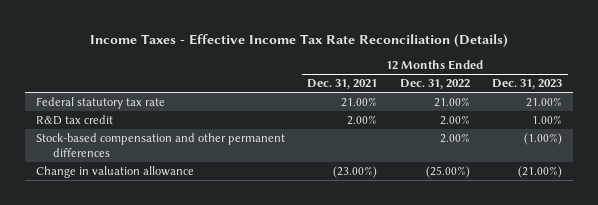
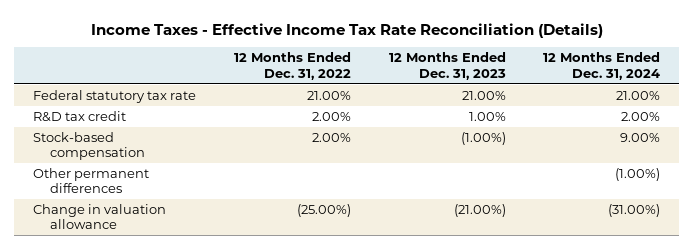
- | 12 Months Ended Dec. 31, 2021 | 12 Months Ended Dec. 31, 2022 | 12 Months Ended Dec. 31, 2023
+ | 12 Months Ended Dec. 31, 2022 | 12 Months Ended Dec. 31, 2023 | 12 Months Ended Dec. 31, 2024
- Stock-based compensation and other permanent differences | | 2.00% | (1.00%)
+ Stock-based compensation | 2.00% | (1.00%) | 9.00%
+ Other permanent differences | | | (1.00%)

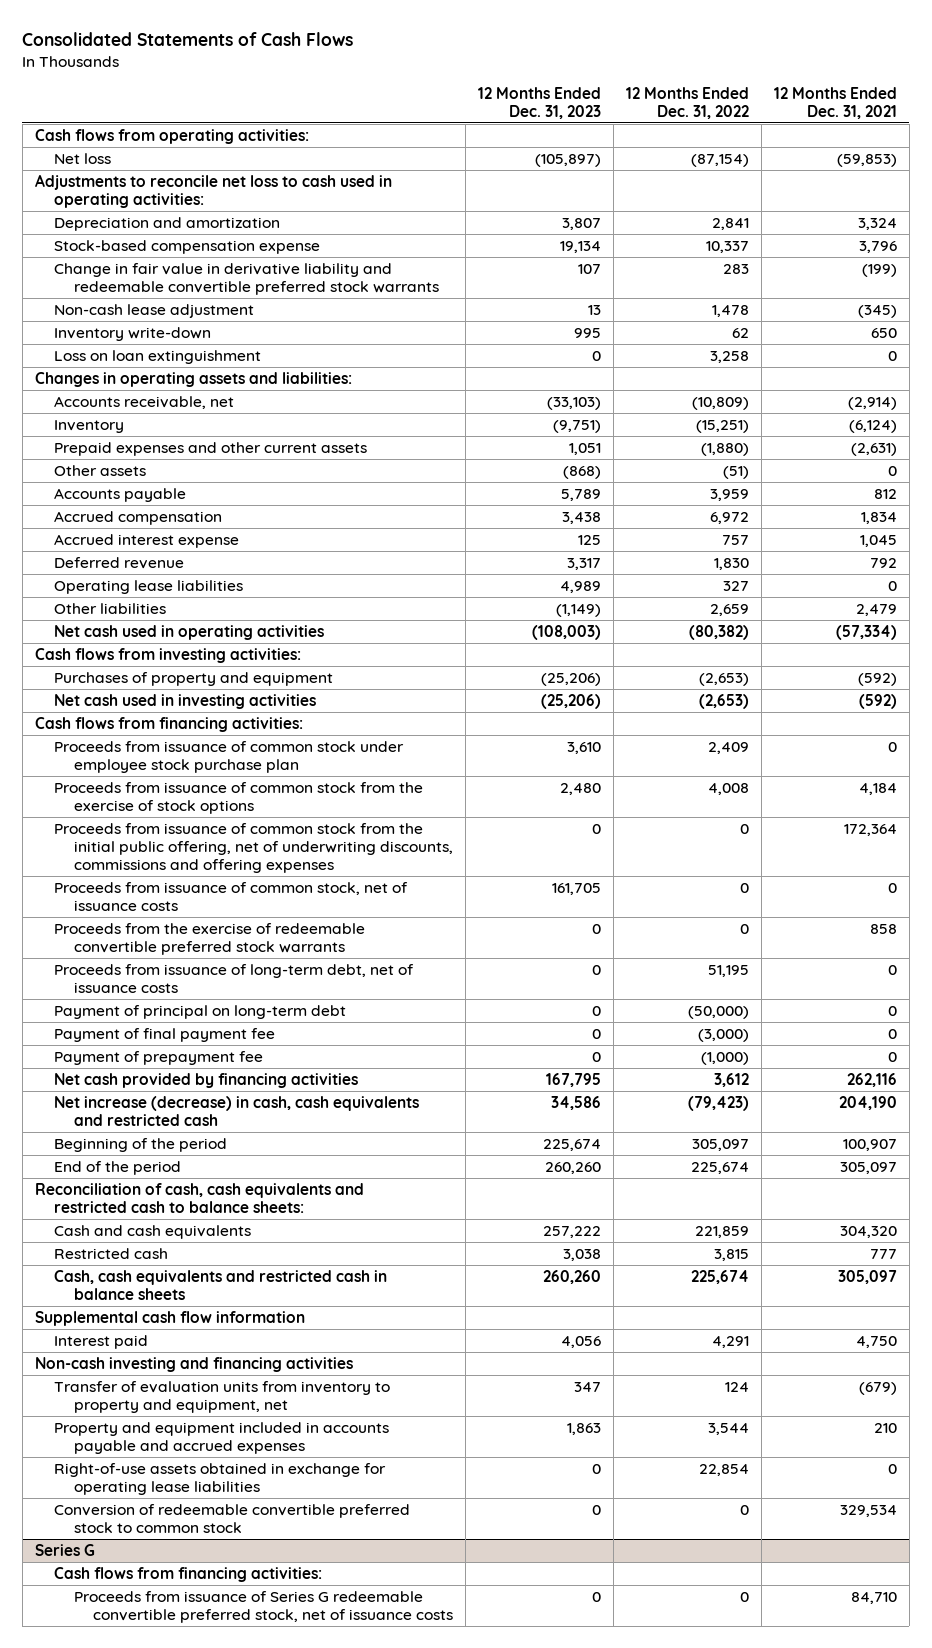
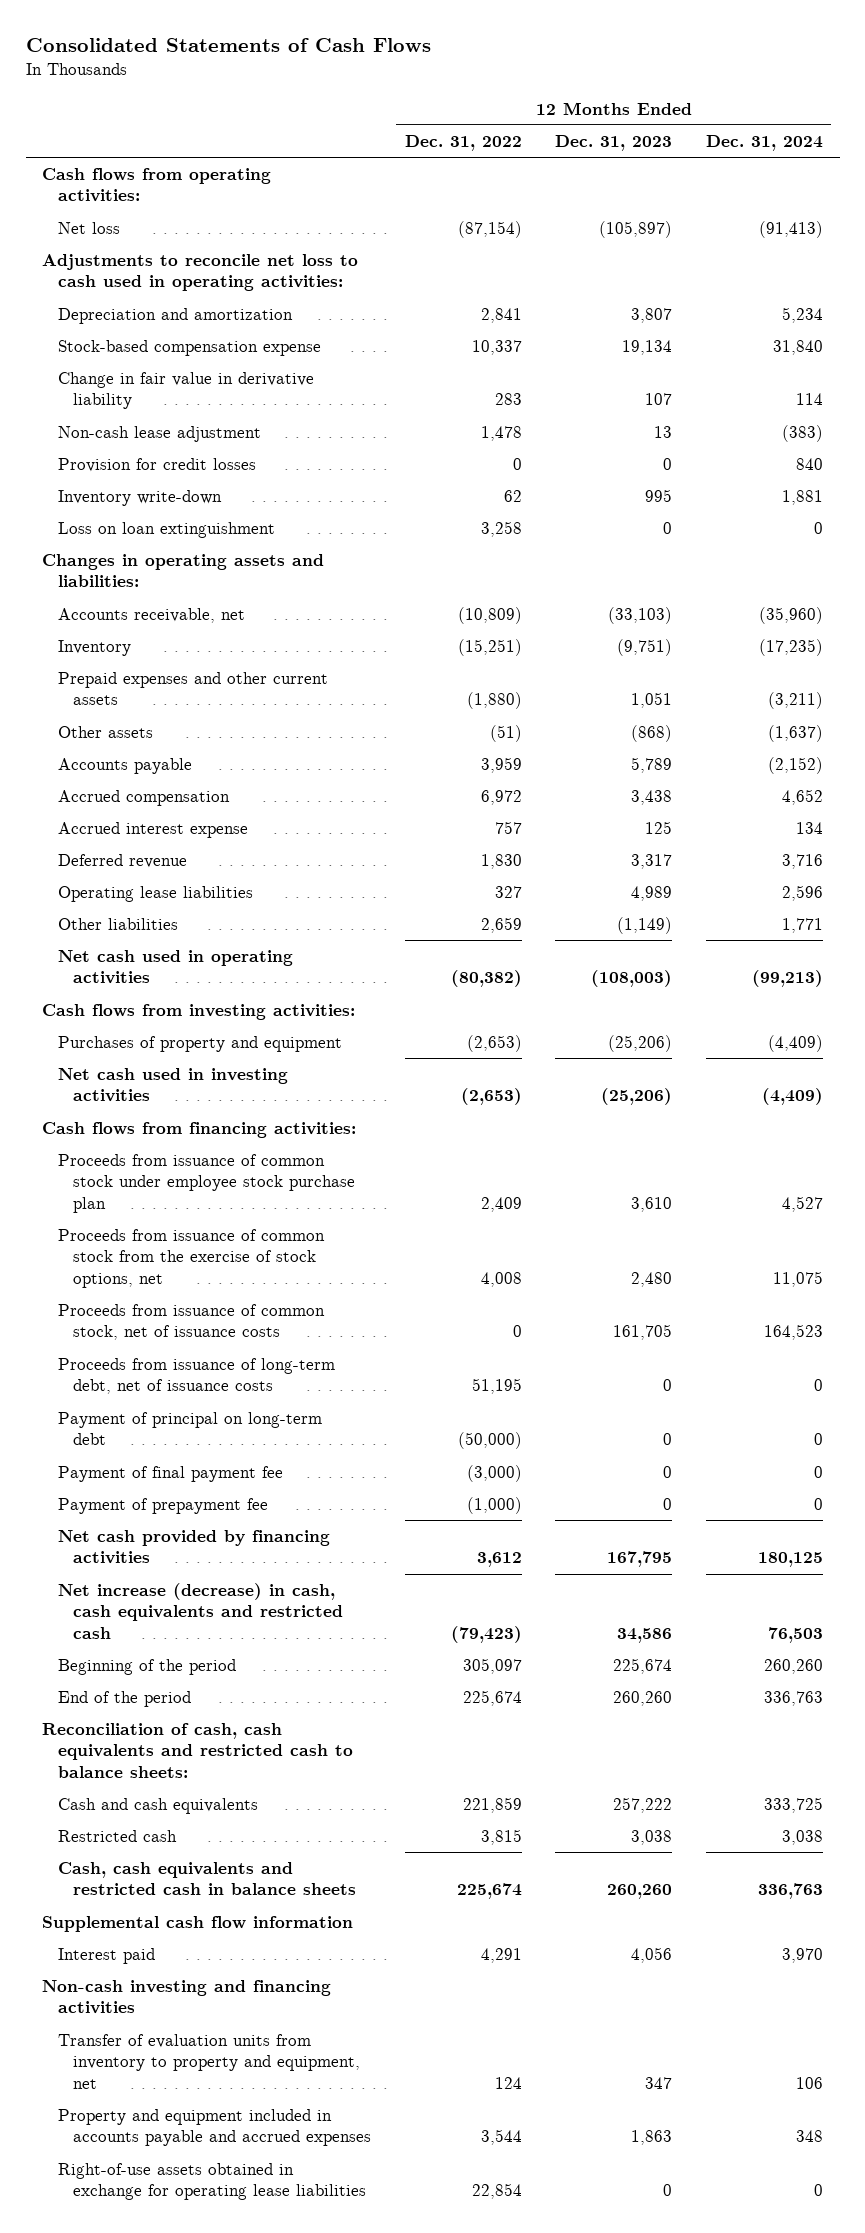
- | 12 Months Ended Dec. 31, 2023 | 12 Months Ended Dec. 31, 2022 | 12 Months Ended Dec. 31, 2021
+ | 12 Months Ended Dec. 31, 2022 | 12 Months Ended Dec. 31, 2023 | 12 Months Ended Dec. 31, 2024
- Change in fair value in derivative liability and redeemable convertible preferred stock warrants | 107 | 283 | (199)
+ Change in fair value in derivative liability | 283 | 107 | 114
+ Provision for credit losses | 0 | 0 | 840
- Proceeds from issuance of common stock from the exercise of stock options | 2,480 | 4,008 | 4,184
- Proceeds from issuance of common stock from the initial public offering, net of underwriting discounts, commissions and offering expenses | 0 | 0 | 172,364
+ Proceeds from issuance of common stock from the exercise of stock options, net | 4,008 | 2,480 | 11,075
- Proceeds from the exercise of redeemable convertible preferred stock warrants | 0 | 0 | 858
- Conversion of redeemable convertible preferred stock to common stock | 0 | 0 | 329,534
- Series G
- Cash flows from financing activities:
- Proceeds from issuance of Series G redeemable convertible preferred stock, net of issuance costs | 0 | 0 | 84,710

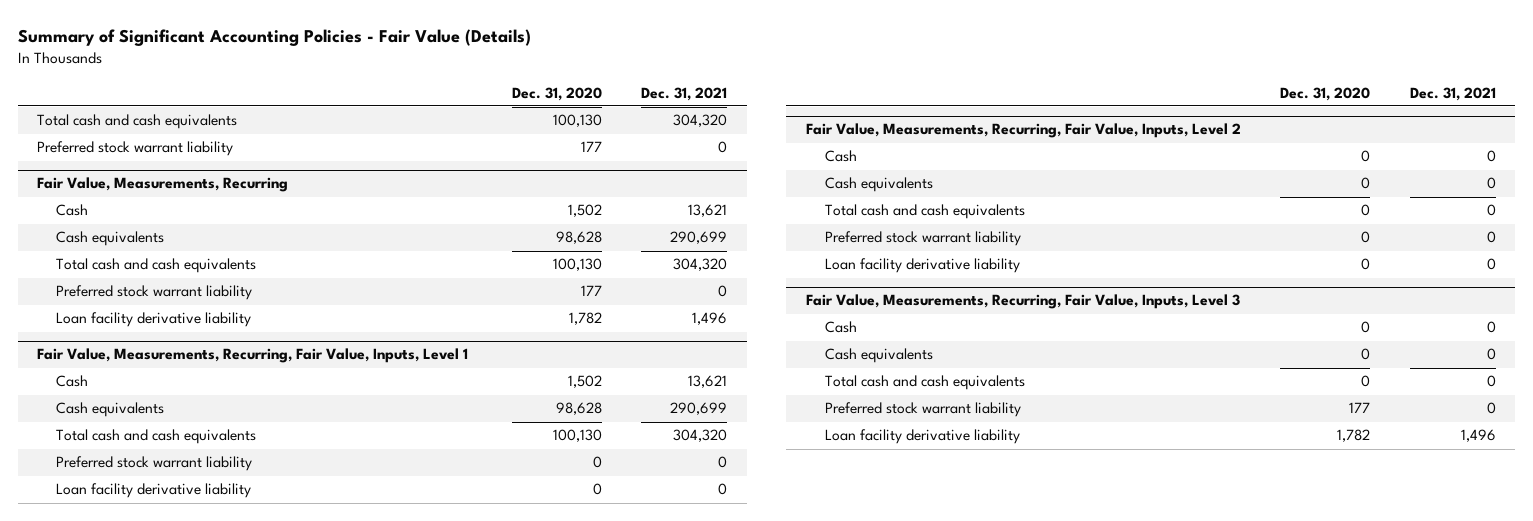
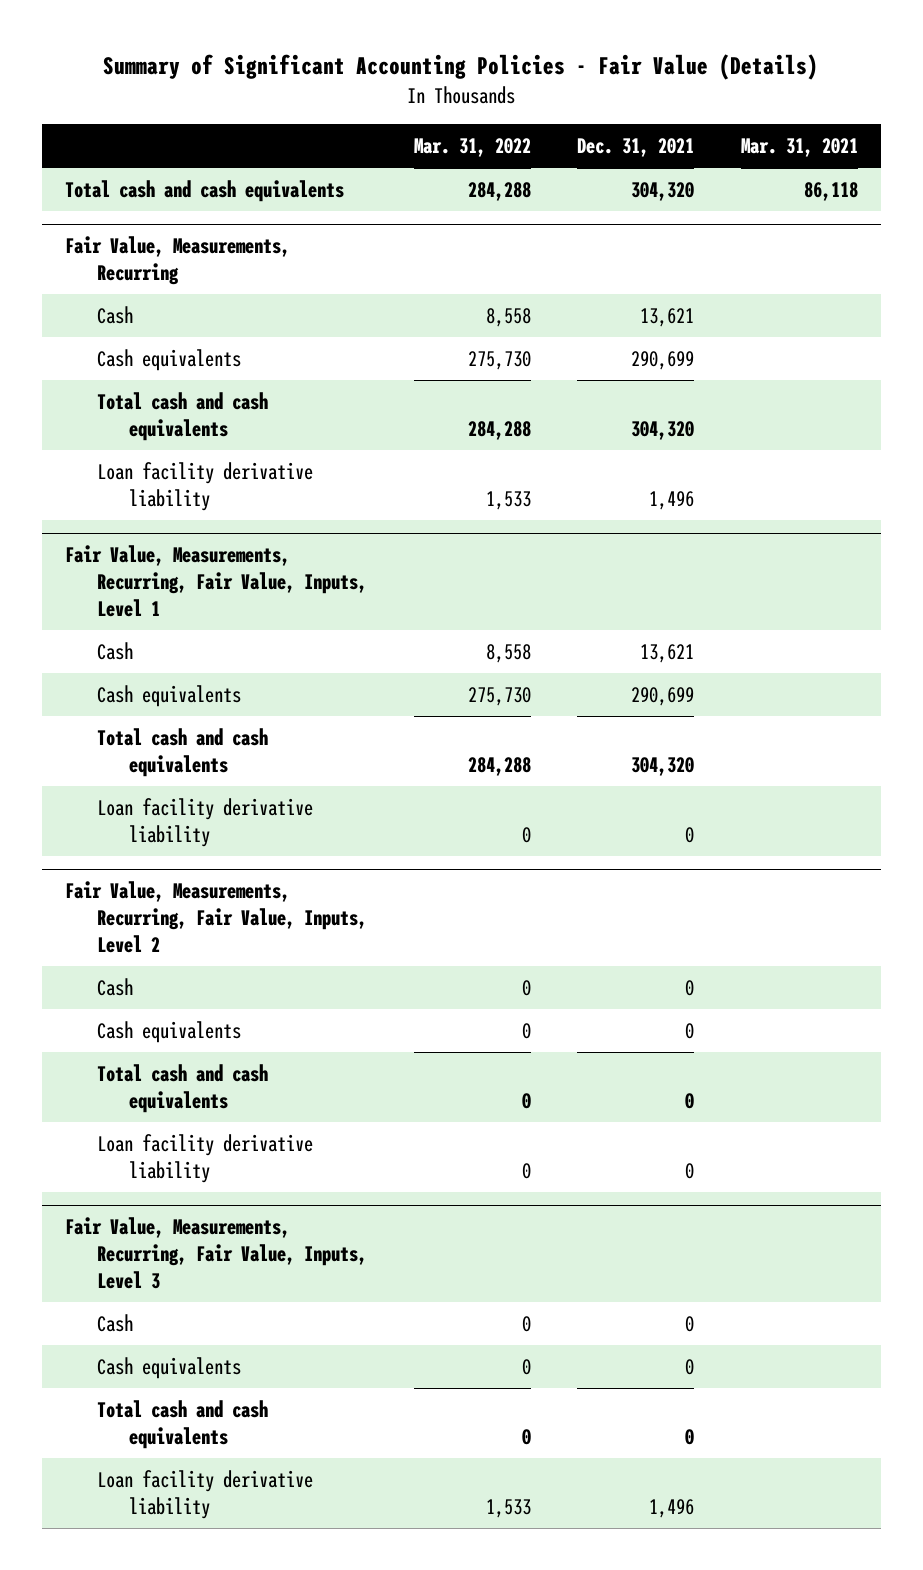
- | Dec. 31, 2020 | Dec. 31, 2021
+ | Mar. 31, 2022 | Dec. 31, 2021 | Mar. 31, 2021
- Preferred stock warrant liability | 177 | 0
@ Fair Value, Measurements, Recurring
- Preferred stock warrant liability | 177 | 0
@ Fair Value, Measurements, Recurring, Fair Value, Inputs, Level 1
- Preferred stock warrant liability | 0 | 0
@ Fair Value, Measurements, Recurring, Fair Value, Inputs, Level 2
- Preferred stock warrant liability | 0 | 0
@ Fair Value, Measurements, Recurring, Fair Value, Inputs, Level 3
- Preferred stock warrant liability | 177 | 0

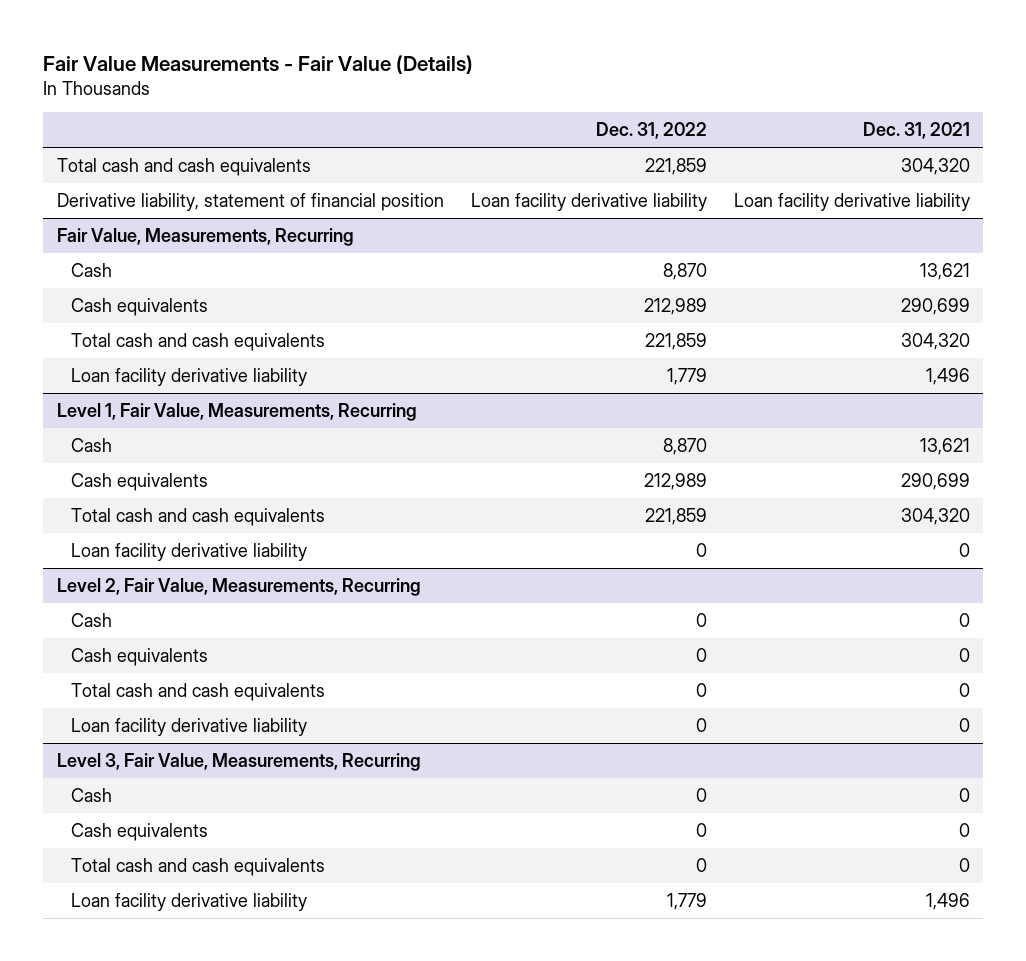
- Summary of Significant Accounting Policies - Fair Value (Details)
+ Fair Value Measurements - Fair Value (Details)
- | Mar. 31, 2022 | Dec. 31, 2021 | Mar. 31, 2021
+ | Dec. 31, 2022 | Dec. 31, 2021
+ Derivative liability, statement of financial position | Loan facility derivative liability | Loan facility derivative liability
- Fair Value, Measurements, Recurring, Fair Value, Inputs, Level 1
+ Level 1, Fair Value, Measurements, Recurring
- Fair Value, Measurements, Recurring, Fair Value, Inputs, Level 2
+ Level 2, Fair Value, Measurements, Recurring
- Fair Value, Measurements, Recurring, Fair Value, Inputs, Level 3
+ Level 3, Fair Value, Measurements, Recurring

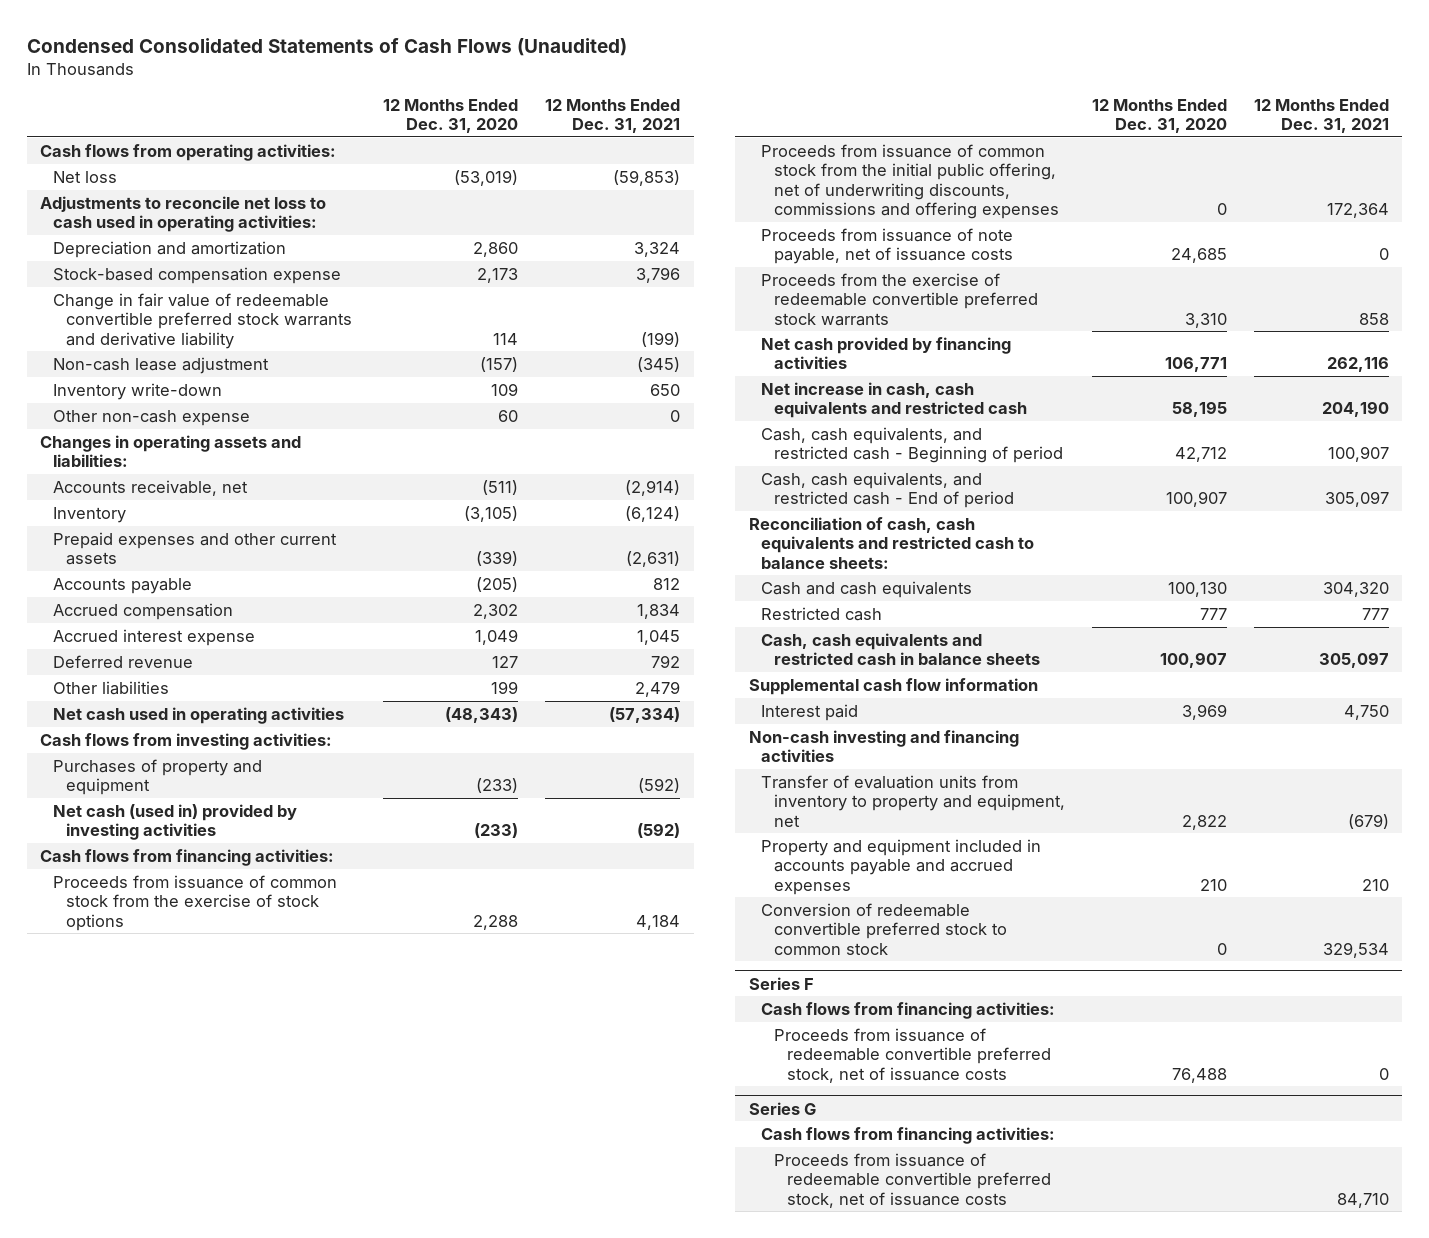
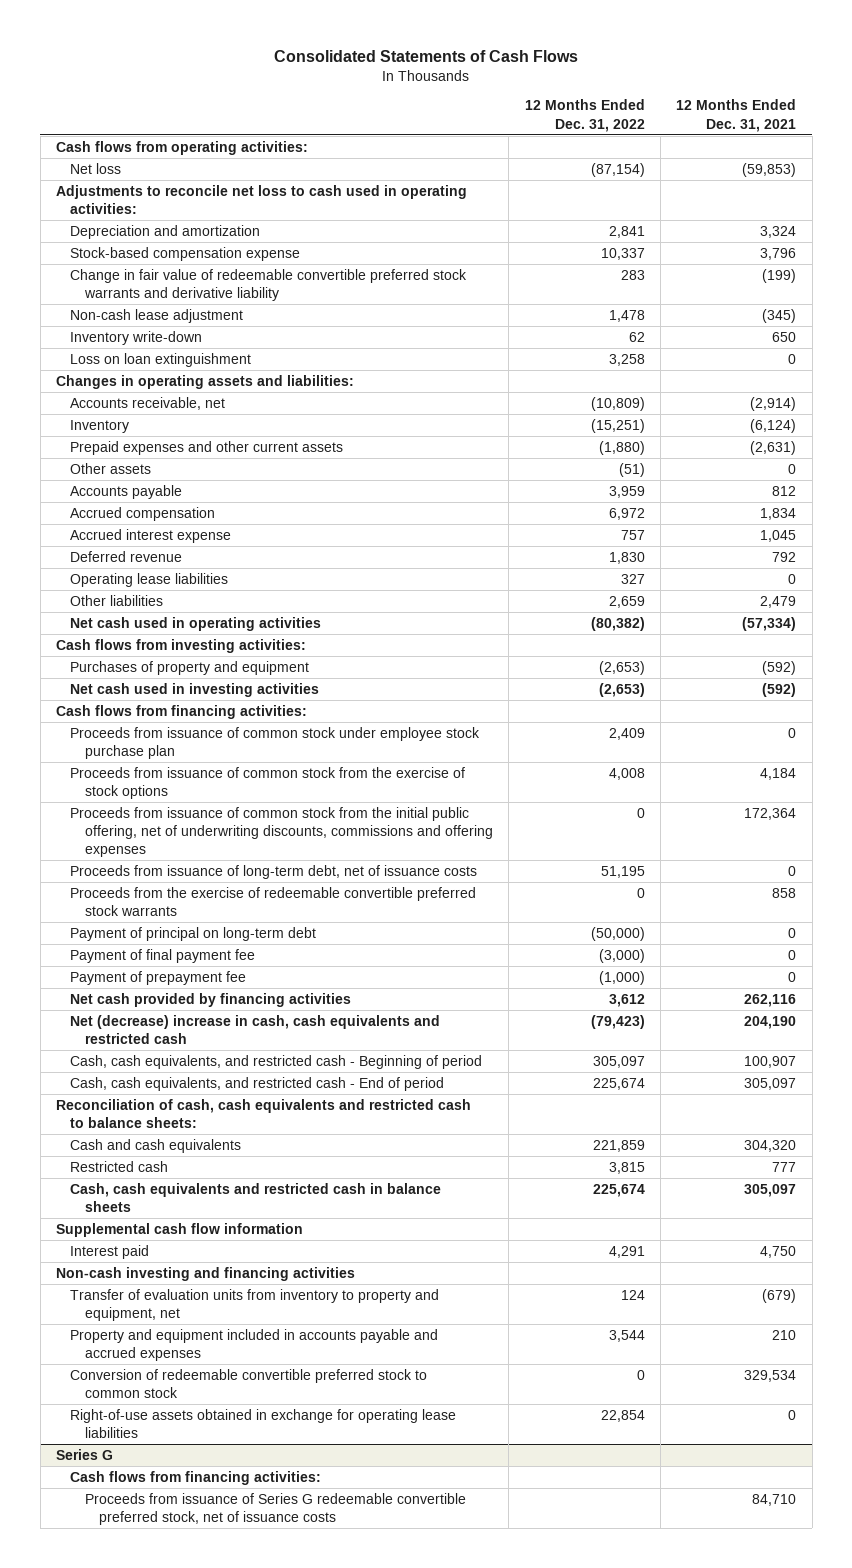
- Condensed Consolidated Statements of Cash Flows (Unaudited)
+ Consolidated Statements of Cash Flows
- | 12 Months Ended Dec. 31, 2020 | 12 Months Ended Dec. 31, 2021
+ | 12 Months Ended Dec. 31, 2022 | 12 Months Ended Dec. 31, 2021
- Other non-cash expense | 60 | 0
+ Loss on loan extinguishment | 3,258 | 0
+ Other assets | (51) | 0
+ Operating lease liabilities | 327 | 0
- Net cash (used in) provided by investing activities | (233) | (592)
+ Net cash used in investing activities | (2,653) | (592)
+ Proceeds from issuance of common stock under employee stock purchase plan | 2,409 | 0
- Proceeds from issuance of note payable, net of issuance costs | 24,685 | 0
+ Proceeds from issuance of long-term debt, net of issuance costs | 51,195 | 0
+ Payment of principal on long-term debt | (50,000) | 0
+ Payment of final payment fee | (3,000) | 0
+ Payment of prepayment fee | (1,000) | 0
- Net increase in cash, cash equivalents and restricted cash | 58,195 | 204,190
+ Net (decrease) increase in cash, cash equivalents and restricted cash | (79,423) | 204,190
- Series F
- Cash flows from financing activities:
- Proceeds from issuance of redeemable convertible preferred stock, net of issuance costs | 76,488 | 0
+ Right-of-use assets obtained in exchange for operating lease liabilities | 22,854 | 0
@ Series G
- Proceeds from issuance of redeemable convertible preferred stock, net of issuance costs | | 84,710
+ Proceeds from issuance of Series G redeemable convertible preferred stock, net of issuance costs | | 84,710

